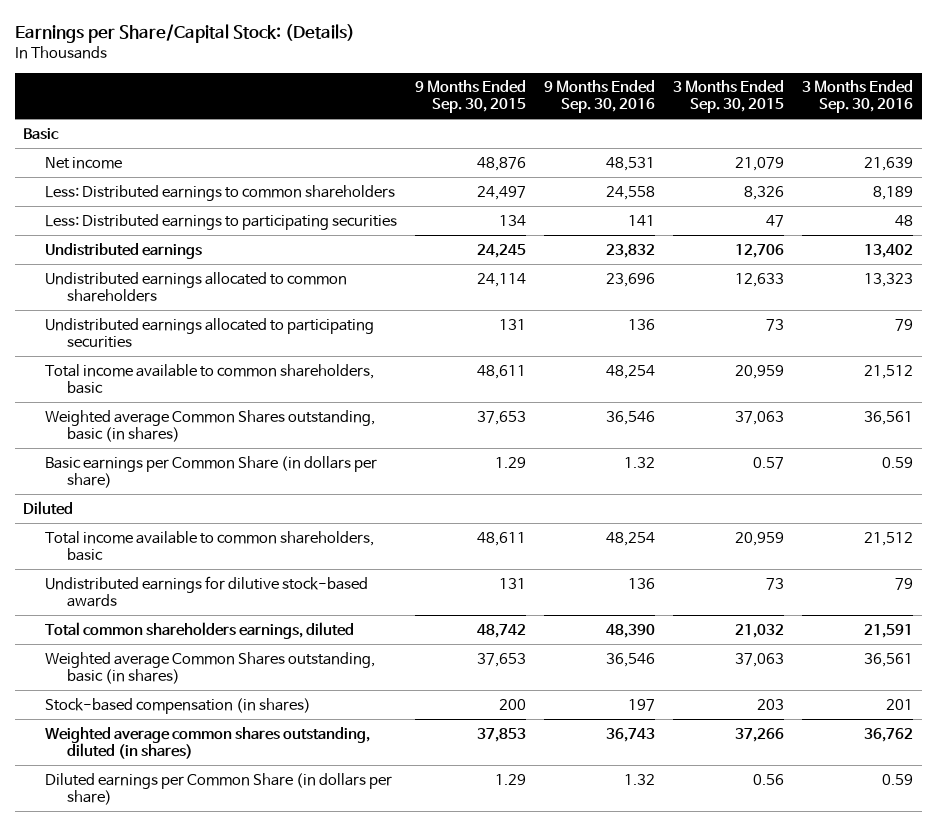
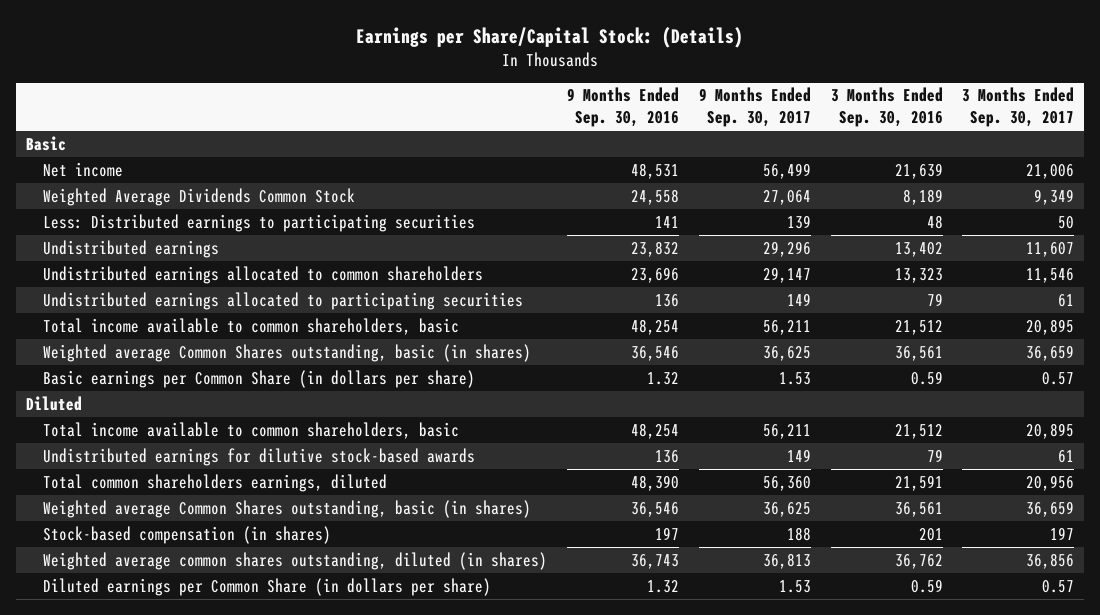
- | 9 Months Ended Sep. 30, 2015 | 9 Months Ended Sep. 30, 2016 | 3 Months Ended Sep. 30, 2015 | 3 Months Ended Sep. 30, 2016
+ | 9 Months Ended Sep. 30, 2016 | 9 Months Ended Sep. 30, 2017 | 3 Months Ended Sep. 30, 2016 | 3 Months Ended Sep. 30, 2017
- Less: Distributed earnings to common shareholders | 24,497 | 24,558 | 8,326 | 8,189
+ Weighted Average Dividends Common Stock | 24,558 | 27,064 | 8,189 | 9,349

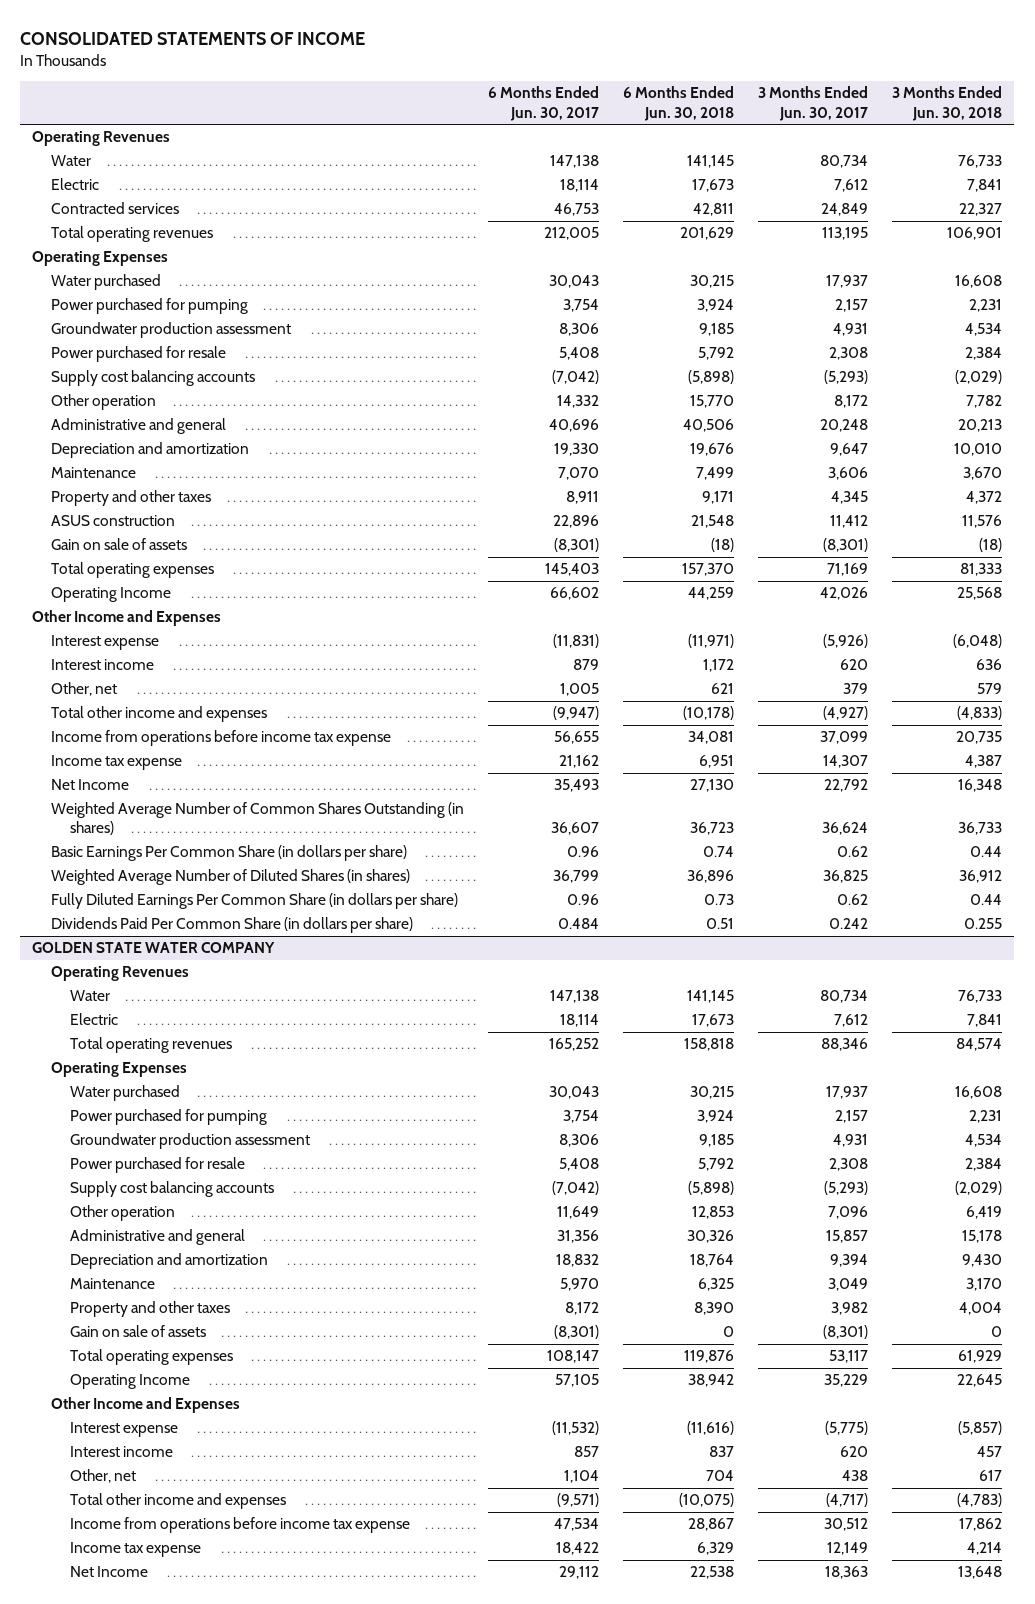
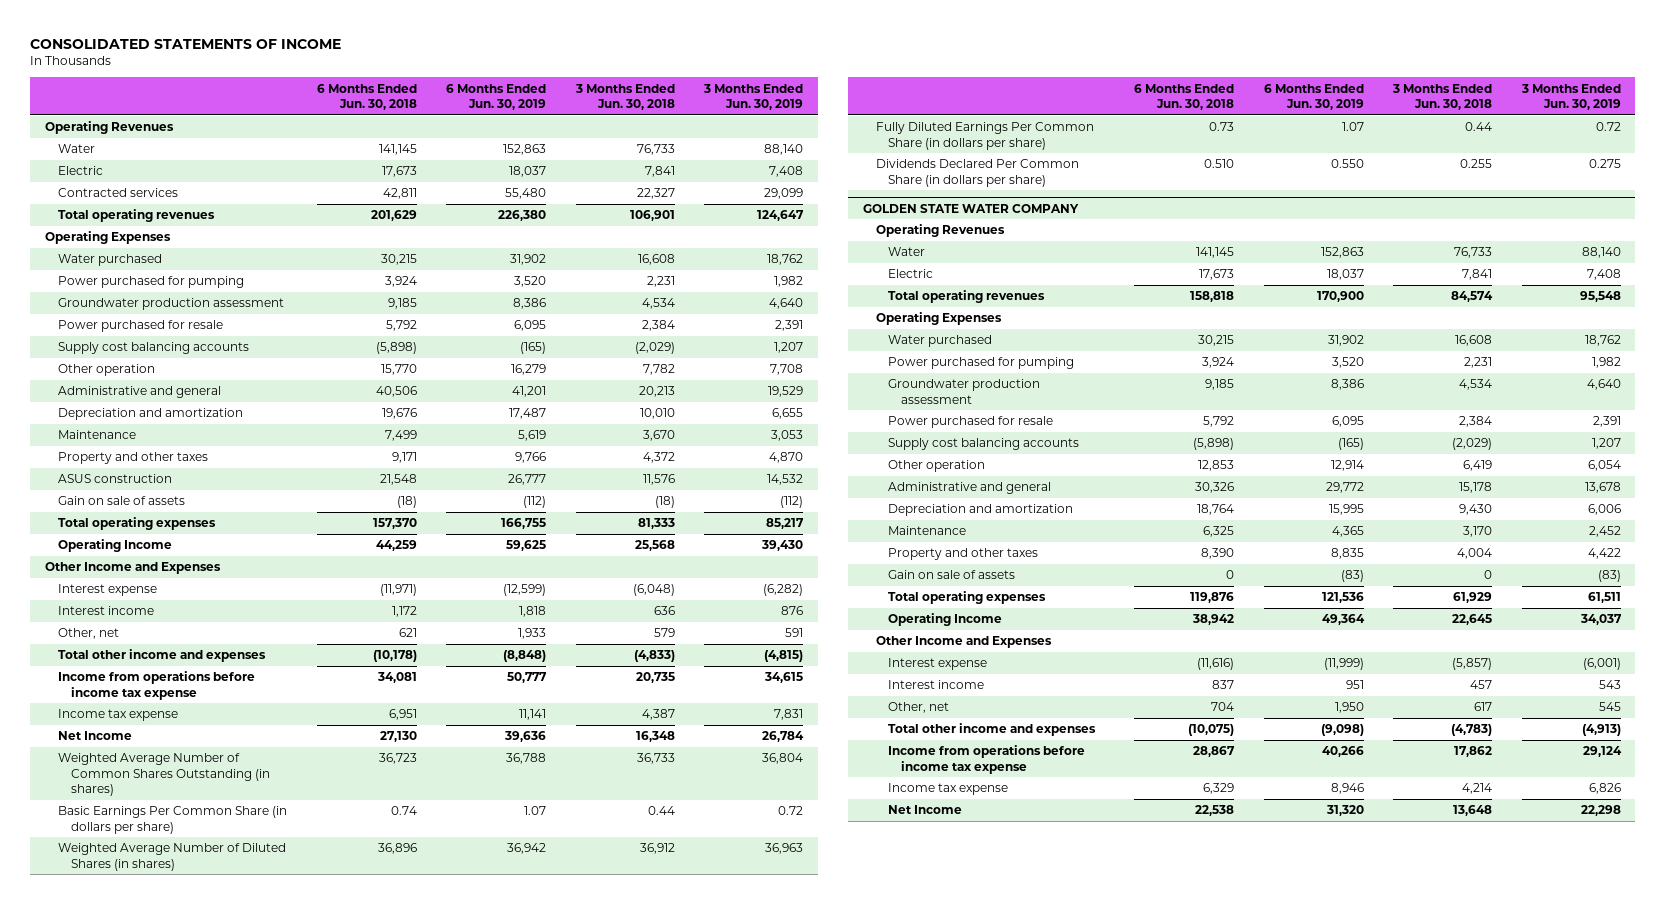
- | 6 Months Ended Jun. 30, 2017 | 6 Months Ended Jun. 30, 2018 | 3 Months Ended Jun. 30, 2017 | 3 Months Ended Jun. 30, 2018
+ | 6 Months Ended Jun. 30, 2018 | 6 Months Ended Jun. 30, 2019 | 3 Months Ended Jun. 30, 2018 | 3 Months Ended Jun. 30, 2019
- Dividends Paid Per Common Share (in dollars per share) | 0.484 | 0.51 | 0.242 | 0.255
+ Dividends Declared Per Common Share (in dollars per share) | 0.510 | 0.550 | 0.255 | 0.275

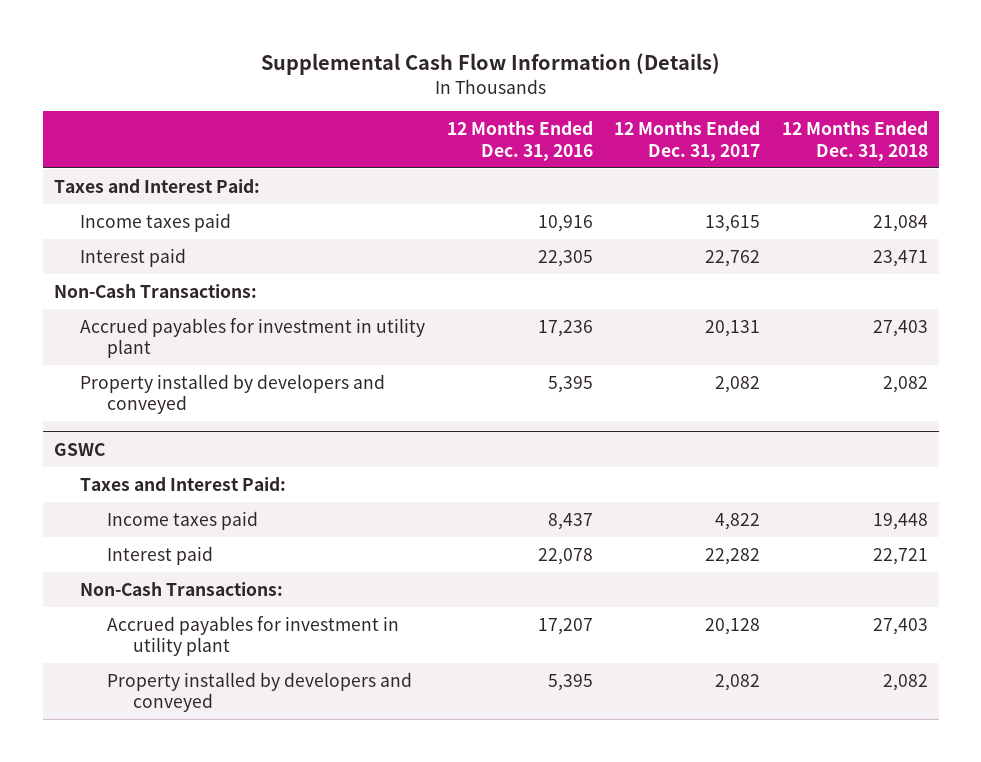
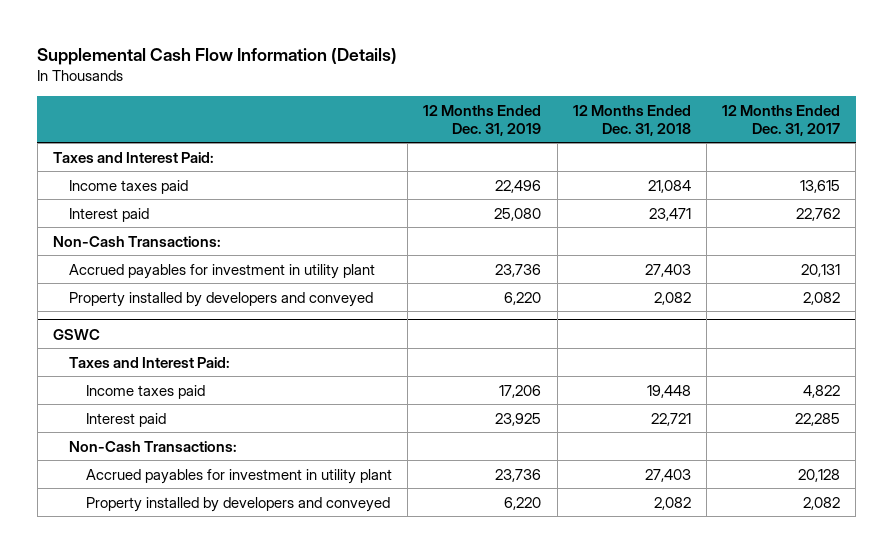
- | 12 Months Ended Dec. 31, 2016 | 12 Months Ended Dec. 31, 2017 | 12 Months Ended Dec. 31, 2018
+ | 12 Months Ended Dec. 31, 2019 | 12 Months Ended Dec. 31, 2018 | 12 Months Ended Dec. 31, 2017
@ GSWC
- Interest paid | 22,078 | 22,282 | 22,721
+ Interest paid | 23,925 | 22,721 | 22,285

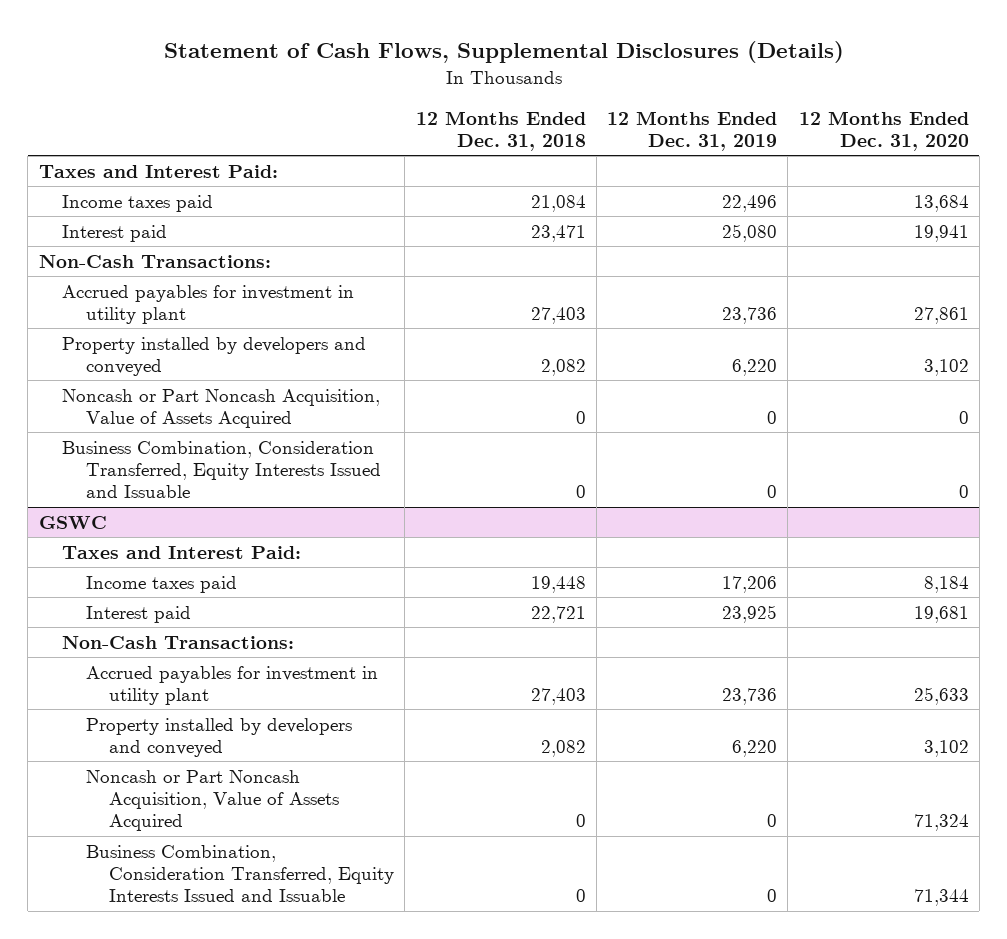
- Supplemental Cash Flow Information (Details)
+ Statement of Cash Flows, Supplemental Disclosures (Details)
- | 12 Months Ended Dec. 31, 2019 | 12 Months Ended Dec. 31, 2018 | 12 Months Ended Dec. 31, 2017
+ | 12 Months Ended Dec. 31, 2018 | 12 Months Ended Dec. 31, 2019 | 12 Months Ended Dec. 31, 2020
+ Noncash or Part Noncash Acquisition, Value of Assets Acquired | 0 | 0 | 0
+ Business Combination, Consideration Transferred, Equity Interests Issued and Issuable | 0 | 0 | 0
@ GSWC
+ Noncash or Part Noncash Acquisition, Value of Assets Acquired | 0 | 0 | 71,324
+ Business Combination, Consideration Transferred, Equity Interests Issued and Issuable | 0 | 0 | 71,344

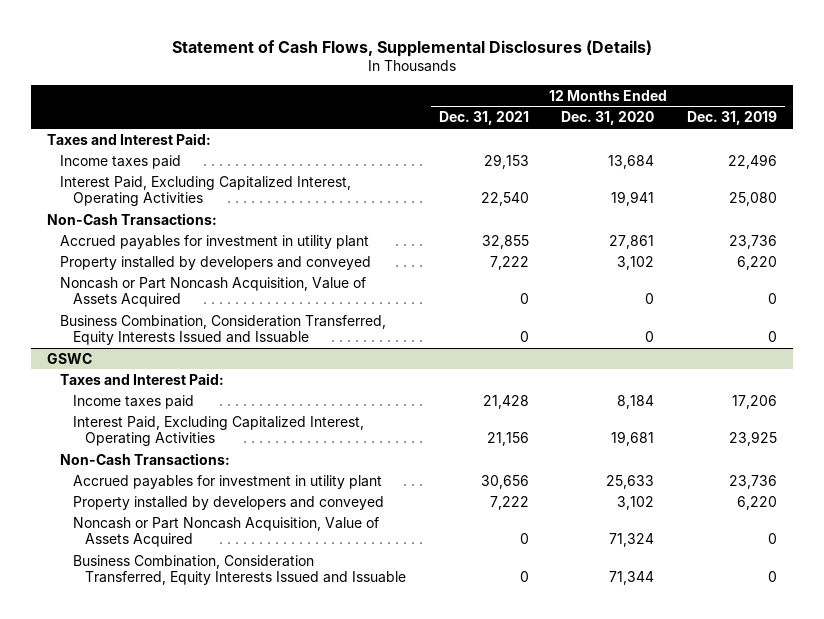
- | 12 Months Ended Dec. 31, 2018 | 12 Months Ended Dec. 31, 2019 | 12 Months Ended Dec. 31, 2020
+ | 12 Months Ended Dec. 31, 2021 | 12 Months Ended Dec. 31, 2020 | 12 Months Ended Dec. 31, 2019
- Interest paid | 23,471 | 25,080 | 19,941
+ Interest Paid, Excluding Capitalized Interest, Operating Activities | 22,540 | 19,941 | 25,080
@ GSWC
- Interest paid | 22,721 | 23,925 | 19,681
+ Interest Paid, Excluding Capitalized Interest, Operating Activities | 21,156 | 19,681 | 23,925

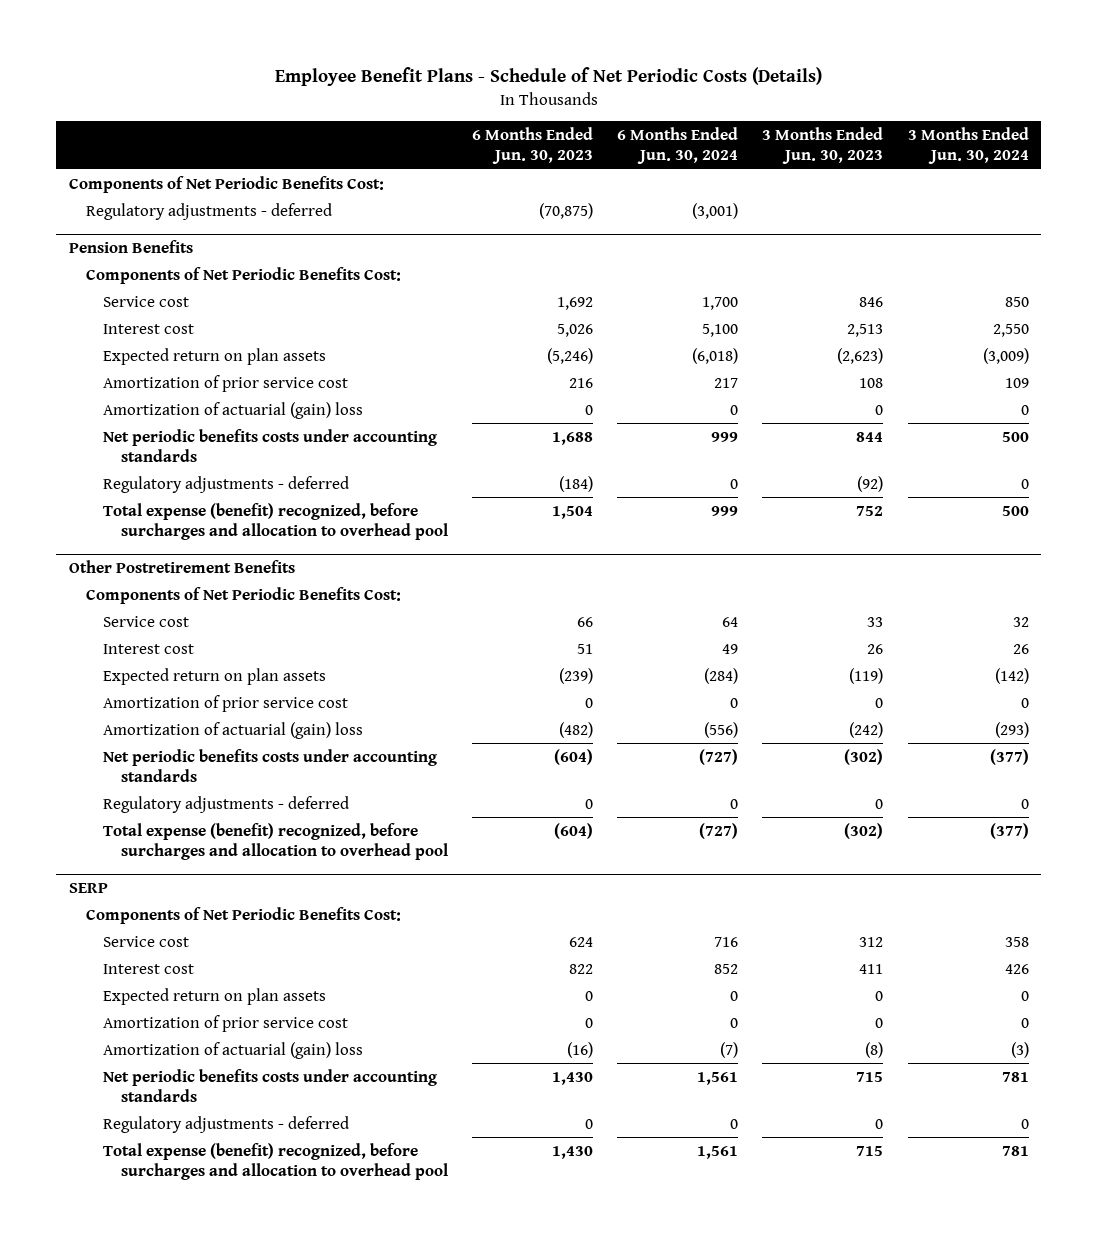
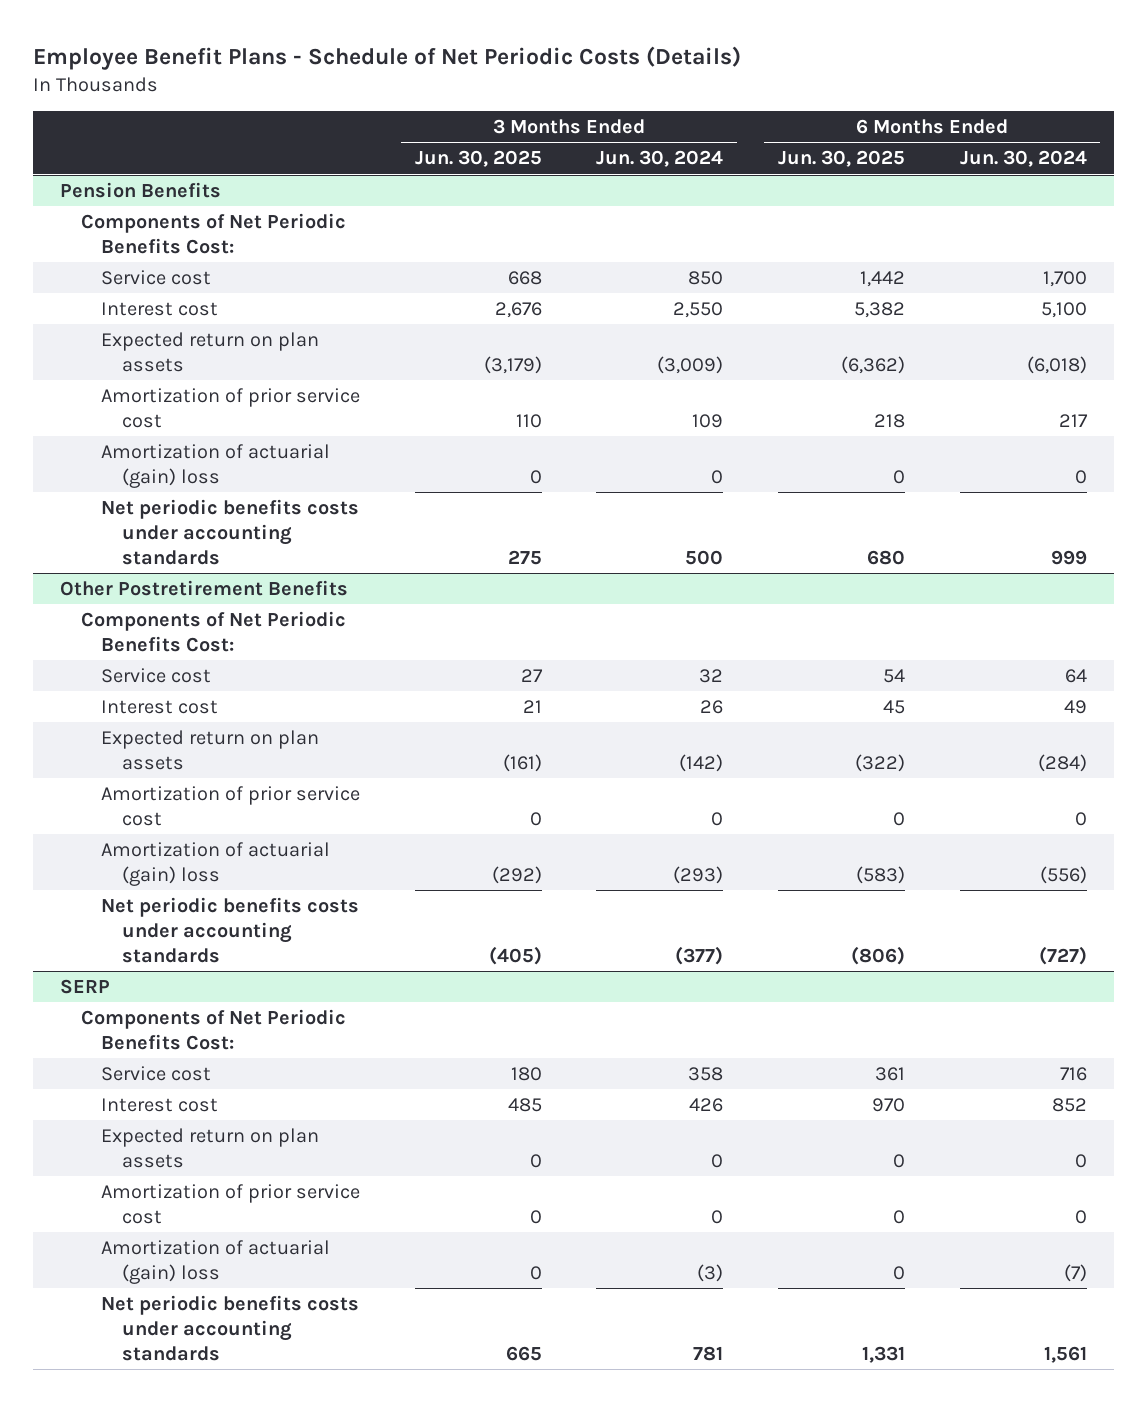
- | 6 Months Ended Jun. 30, 2023 | 6 Months Ended Jun. 30, 2024 | 3 Months Ended Jun. 30, 2023 | 3 Months Ended Jun. 30, 2024
+ | 3 Months Ended Jun. 30, 2025 | 3 Months Ended Jun. 30, 2024 | 6 Months Ended Jun. 30, 2025 | 6 Months Ended Jun. 30, 2024
- Components of Net Periodic Benefits Cost:
- Regulatory adjustments - deferred | (70,875) | (3,001) | |
@ Pension Benefits
- Regulatory adjustments - deferred | (184) | 0 | (92) | 0
- Total expense (benefit) recognized, before surcharges and allocation to overhead pool | 1,504 | 999 | 752 | 500
@ Other Postretirement Benefits
- Regulatory adjustments - deferred | 0 | 0 | 0 | 0
- Total expense (benefit) recognized, before surcharges and allocation to overhead pool | (604) | (727) | (302) | (377)
@ SERP
- Regulatory adjustments - deferred | 0 | 0 | 0 | 0
- Total expense (benefit) recognized, before surcharges and allocation to overhead pool | 1,430 | 1,561 | 715 | 781

